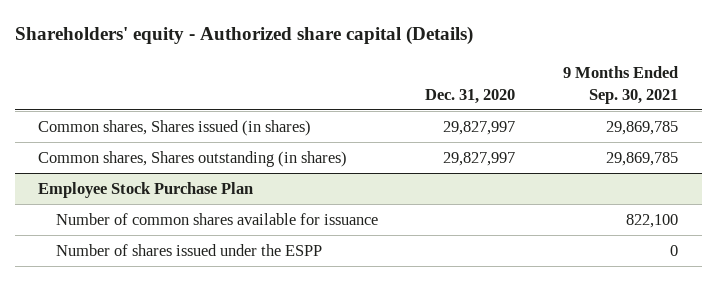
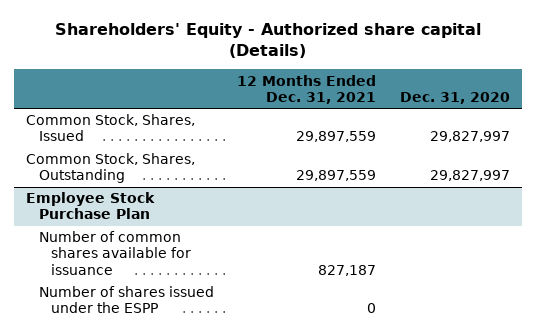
- Shareholders' equity - Authorized share capital (Details)
+ Shareholders' Equity - Authorized share capital (Details)
- | Dec. 31, 2020 | 9 Months Ended Sep. 30, 2021
+ | 12 Months Ended Dec. 31, 2021 | Dec. 31, 2020
- Common shares, Shares issued (in shares) | 29,827,997 | 29,869,785
- Common shares, Shares outstanding (in shares) | 29,827,997 | 29,869,785
+ Common Stock, Shares, Issued | 29,897,559 | 29,827,997
+ Common Stock, Shares, Outstanding | 29,897,559 | 29,827,997

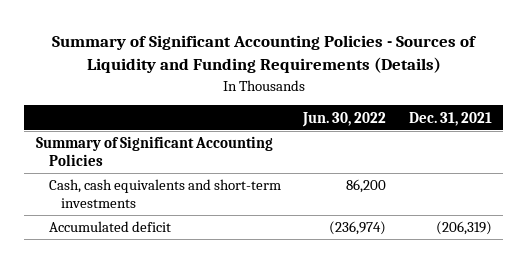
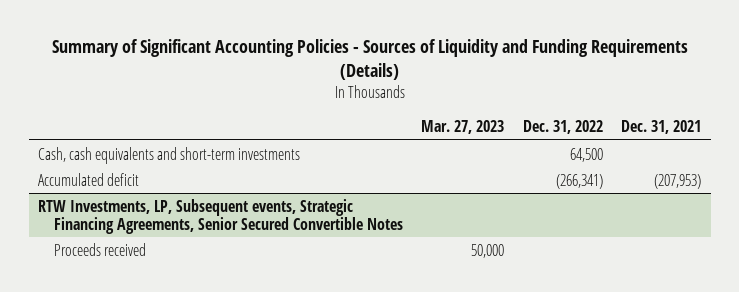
- | Jun. 30, 2022 | Dec. 31, 2021
+ | Mar. 27, 2023 | Dec. 31, 2022 | Dec. 31, 2021
- Summary of Significant Accounting Policies
- Accumulated deficit | (236,974) | (206,319)
+ Accumulated deficit | | (266,341) | (207,953)
+ RTW Investments, LP, Subsequent events, Strategic Financing Agreements, Senior Secured Convertible Notes
+ Proceeds received | 50,000 | |

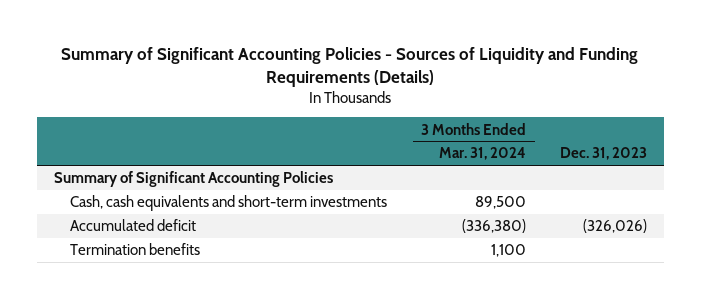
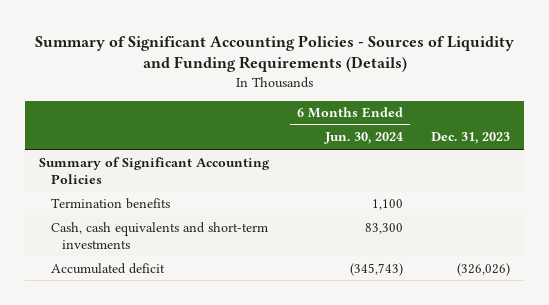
- | 3 Months Ended Mar. 31, 2024 | Dec. 31, 2023
+ | 6 Months Ended Jun. 30, 2024 | Dec. 31, 2023
moved up: Termination benefits | 1,100 |

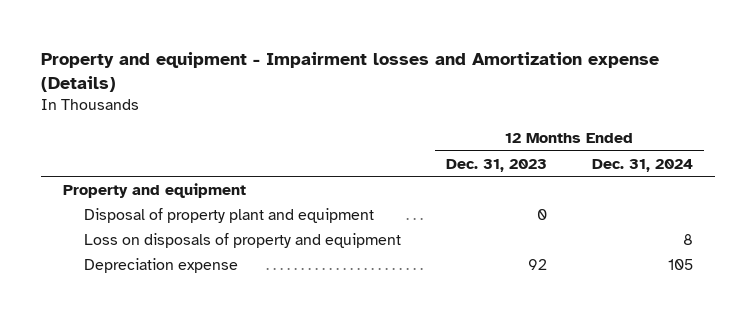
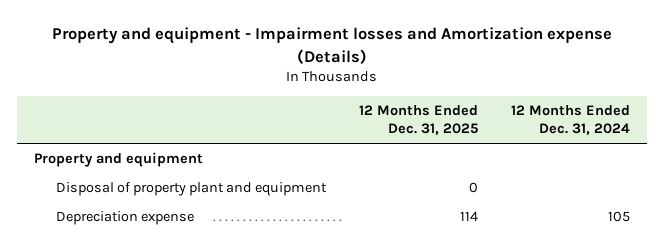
- | 12 Months Ended Dec. 31, 2023 | 12 Months Ended Dec. 31, 2024
+ | 12 Months Ended Dec. 31, 2025 | 12 Months Ended Dec. 31, 2024
- Loss on disposals of property and equipment | | 8

